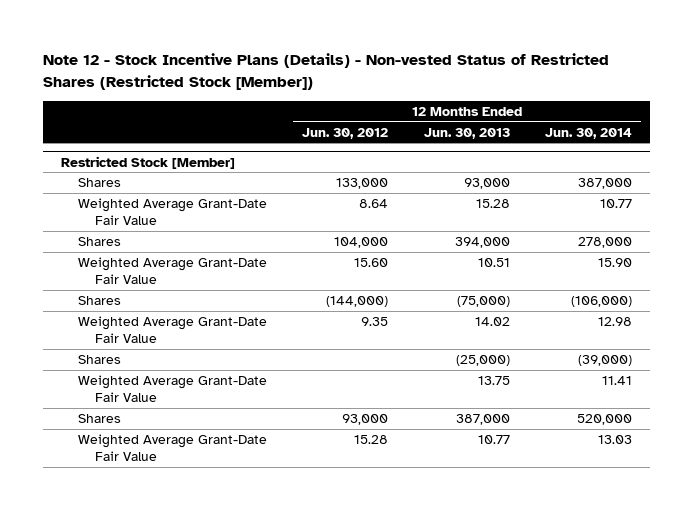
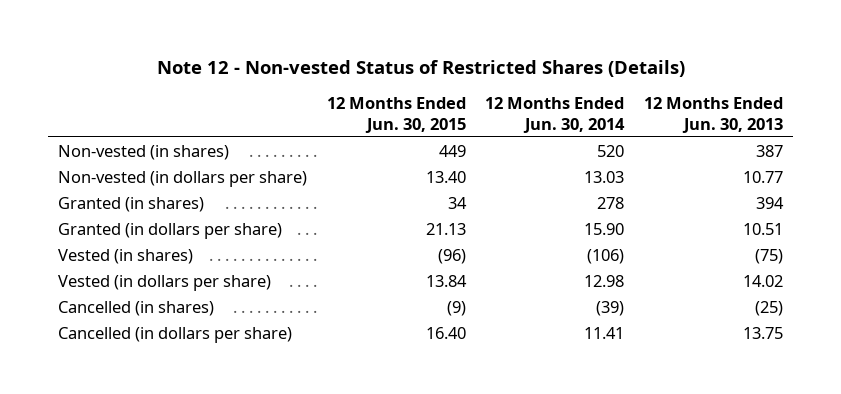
- Note 12 - Stock Incentive Plans (Details) - Non-vested Status of Restricted Shares (Restricted Stock [Member])
+ Note 12 - Non-vested Status of Restricted Shares (Details)
- | 12 Months Ended Jun. 30, 2012 | 12 Months Ended Jun. 30, 2013 | 12 Months Ended Jun. 30, 2014
+ | 12 Months Ended Jun. 30, 2015 | 12 Months Ended Jun. 30, 2014 | 12 Months Ended Jun. 30, 2013
- Restricted Stock [Member]
- Shares | 133,000 | 93,000 | 387,000
- Weighted Average Grant-Date Fair Value | 8.64 | 15.28 | 10.77
- Shares | 104,000 | 394,000 | 278,000
- Weighted Average Grant-Date Fair Value | 15.60 | 10.51 | 15.90
- Shares | (144,000) | (75,000) | (106,000)
- Weighted Average Grant-Date Fair Value | 9.35 | 14.02 | 12.98
- Shares | | (25,000) | (39,000)
- Weighted Average Grant-Date Fair Value | | 13.75 | 11.41
- Shares | 93,000 | 387,000 | 520,000
- Weighted Average Grant-Date Fair Value | 15.28 | 10.77 | 13.03
+ Non-vested (in shares) | 449 | 520 | 387
+ Non-vested (in dollars per share) | 13.40 | 13.03 | 10.77
+ Granted (in shares) | 34 | 278 | 394
+ Granted (in dollars per share) | 21.13 | 15.90 | 10.51
+ Vested (in shares) | (96) | (106) | (75)
+ Vested (in dollars per share) | 13.84 | 12.98 | 14.02
+ Cancelled (in shares) | (9) | (39) | (25)
+ Cancelled (in dollars per share) | 16.40 | 11.41 | 13.75

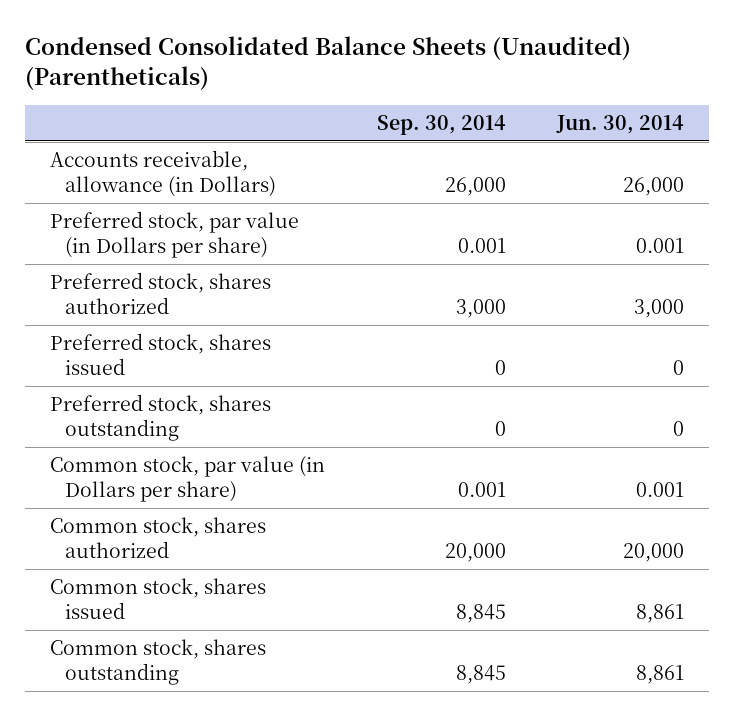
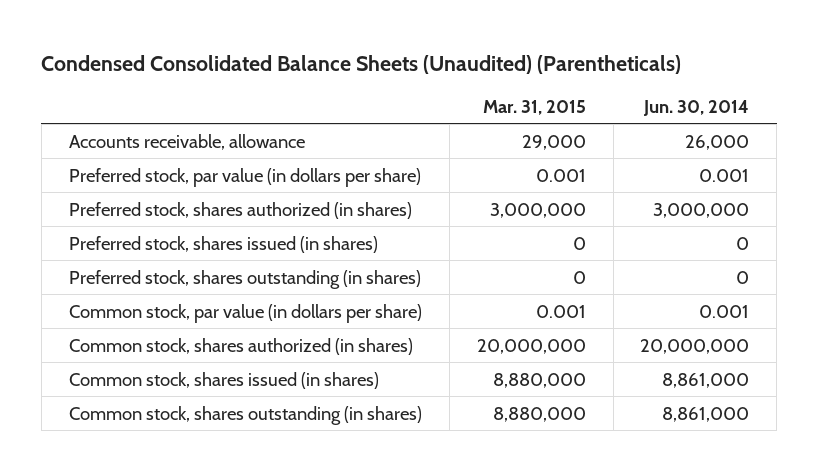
- | Sep. 30, 2014 | Jun. 30, 2014
+ | Mar. 31, 2015 | Jun. 30, 2014
- Accounts receivable, allowance (in Dollars) | 26,000 | 26,000
- Preferred stock, par value (in Dollars per share) | 0.001 | 0.001
- Preferred stock, shares authorized | 3,000 | 3,000
- Preferred stock, shares issued | 0 | 0
- Preferred stock, shares outstanding | 0 | 0
- Common stock, par value (in Dollars per share) | 0.001 | 0.001
- Common stock, shares authorized | 20,000 | 20,000
- Common stock, shares issued | 8,845 | 8,861
- Common stock, shares outstanding | 8,845 | 8,861
+ Accounts receivable, allowance | 29,000 | 26,000
+ Preferred stock, par value (in dollars per share) | 0.001 | 0.001
+ Preferred stock, shares authorized (in shares) | 3,000,000 | 3,000,000
+ Preferred stock, shares issued (in shares) | 0 | 0
+ Preferred stock, shares outstanding (in shares) | 0 | 0
+ Common stock, par value (in dollars per share) | 0.001 | 0.001
+ Common stock, shares authorized (in shares) | 20,000,000 | 20,000,000
+ Common stock, shares issued (in shares) | 8,880,000 | 8,861,000
+ Common stock, shares outstanding (in shares) | 8,880,000 | 8,861,000

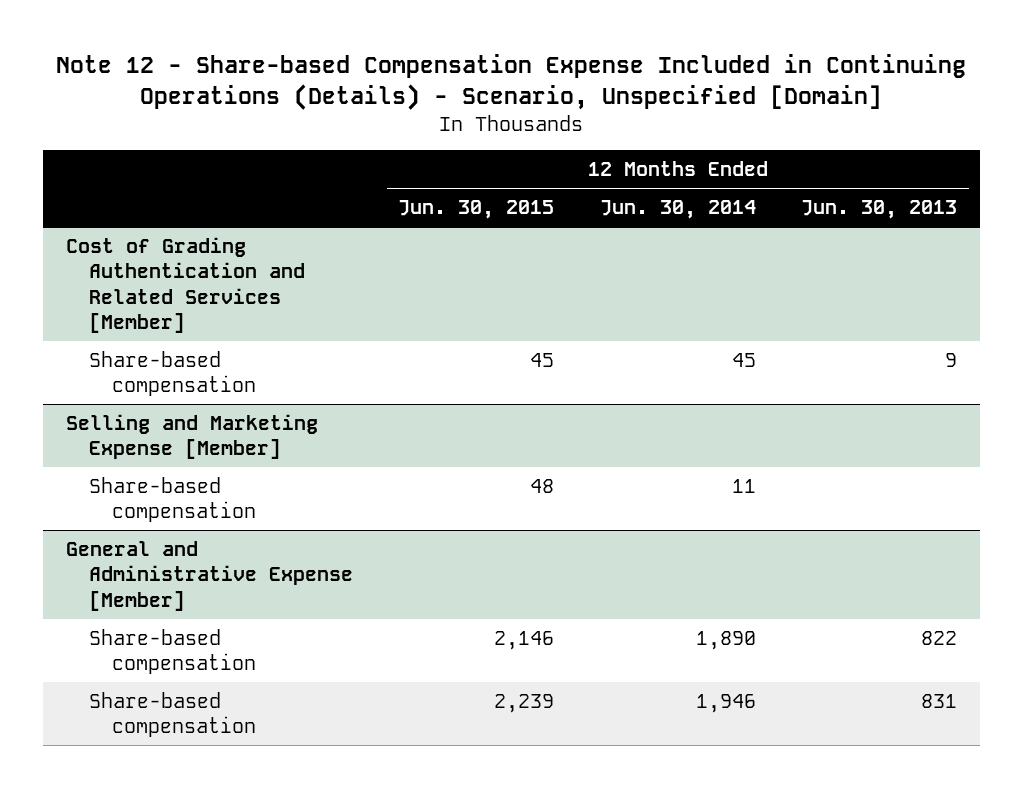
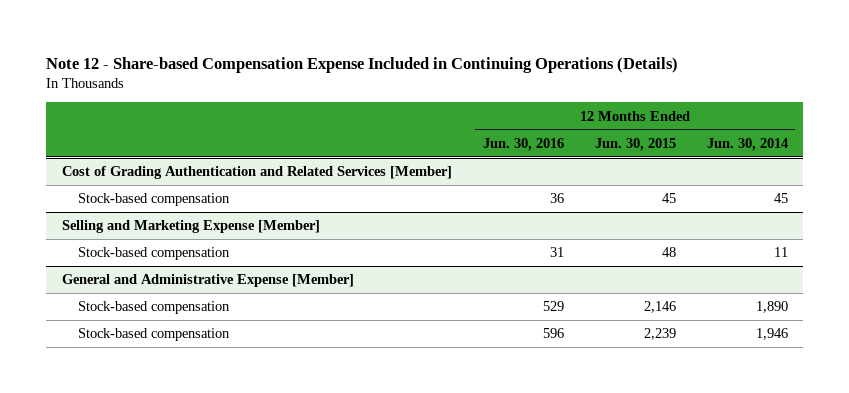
- Note 12 - Share-based Compensation Expense Included in Continuing Operations (Details) - Scenario, Unspecified [Domain]
+ Note 12 - Share-based Compensation Expense Included in Continuing Operations (Details)
- | 12 Months Ended Jun. 30, 2015 | 12 Months Ended Jun. 30, 2014 | 12 Months Ended Jun. 30, 2013
+ | 12 Months Ended Jun. 30, 2016 | 12 Months Ended Jun. 30, 2015 | 12 Months Ended Jun. 30, 2014
@ Cost of Grading Authentication and Related Services [Member]
- Share-based compensation | 45 | 45 | 9
+ Stock-based compensation | 36 | 45 | 45
@ Selling and Marketing Expense [Member]
- Share-based compensation | 48 | 11 |
+ Stock-based compensation | 31 | 48 | 11
@ General and Administrative Expense [Member]
- Share-based compensation | 2,146 | 1,890 | 822
- Share-based compensation | 2,239 | 1,946 | 831
+ Stock-based compensation | 529 | 2,146 | 1,890
+ Stock-based compensation | 596 | 2,239 | 1,946

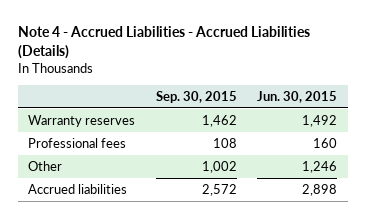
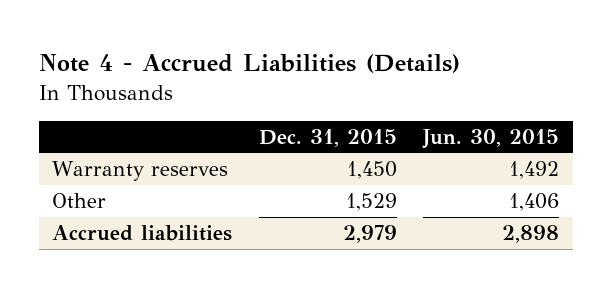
- Note 4 - Accrued Liabilities - Accrued Liabilities (Details)
+ Note 4 - Accrued Liabilities (Details)
- | Sep. 30, 2015 | Jun. 30, 2015
+ | Dec. 31, 2015 | Jun. 30, 2015
- Professional fees | 108 | 160
- Other | 1,002 | 1,246
+ Other | 1,529 | 1,406

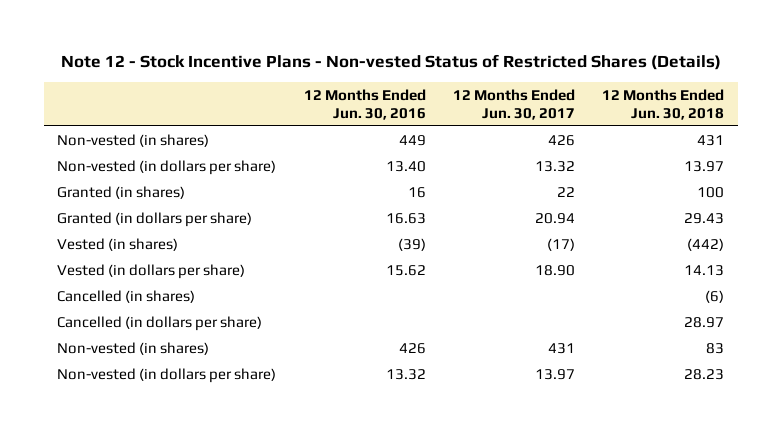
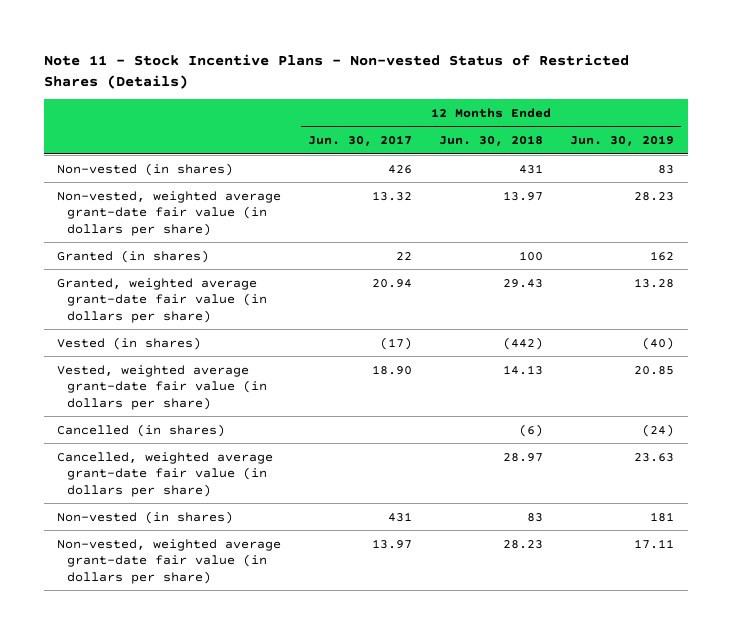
- Note 12 - Stock Incentive Plans - Non-vested Status of Restricted Shares (Details)
+ Note 11 - Stock Incentive Plans - Non-vested Status of Restricted Shares (Details)
- | 12 Months Ended Jun. 30, 2016 | 12 Months Ended Jun. 30, 2017 | 12 Months Ended Jun. 30, 2018
+ | 12 Months Ended Jun. 30, 2017 | 12 Months Ended Jun. 30, 2018 | 12 Months Ended Jun. 30, 2019
- Non-vested (in dollars per share) | 13.40 | 13.32 | 13.97
+ Non-vested, weighted average grant-date fair value (in dollars per share) | 13.32 | 13.97 | 28.23
- Granted (in dollars per share) | 16.63 | 20.94 | 29.43
+ Granted, weighted average grant-date fair value (in dollars per share) | 20.94 | 29.43 | 13.28
- Vested (in dollars per share) | 15.62 | 18.90 | 14.13
+ Vested, weighted average grant-date fair value (in dollars per share) | 18.90 | 14.13 | 20.85
- Cancelled (in dollars per share) | | | 28.97
+ Cancelled, weighted average grant-date fair value (in dollars per share) | | 28.97 | 23.63
- Non-vested (in dollars per share) | 13.32 | 13.97 | 28.23
+ Non-vested, weighted average grant-date fair value (in dollars per share) | 13.97 | 28.23 | 17.11

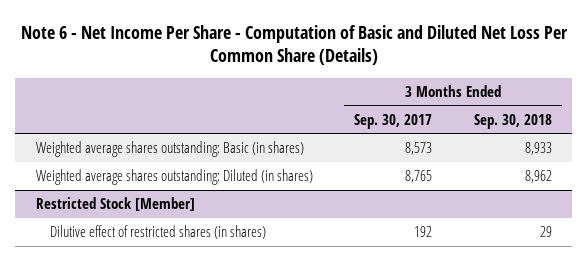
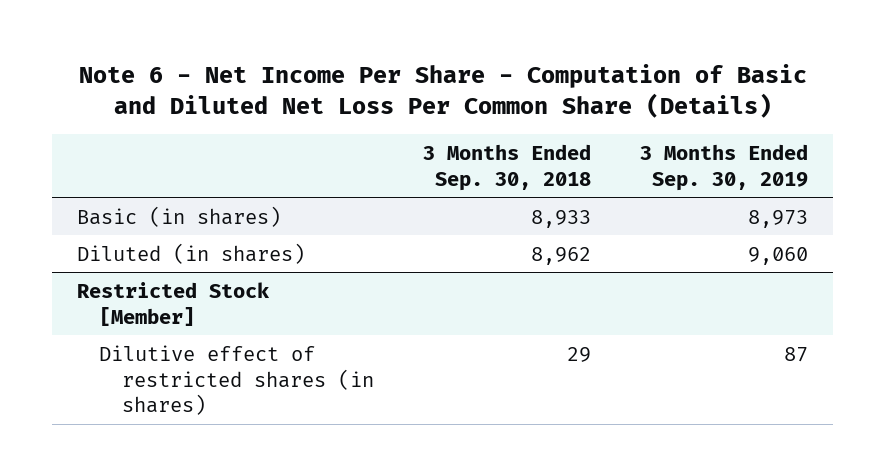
- | 3 Months Ended Sep. 30, 2017 | 3 Months Ended Sep. 30, 2018
+ | 3 Months Ended Sep. 30, 2018 | 3 Months Ended Sep. 30, 2019
- Weighted average shares outstanding: Basic (in shares) | 8,573 | 8,933
- Weighted average shares outstanding: Diluted (in shares) | 8,765 | 8,962
+ Basic (in shares) | 8,933 | 8,973
+ Diluted (in shares) | 8,962 | 9,060

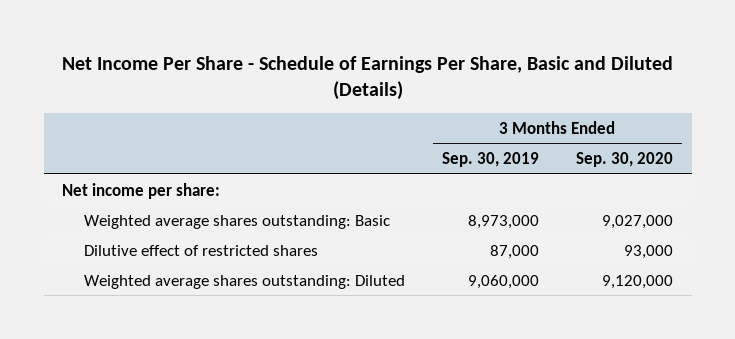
- Note 6 - Net Income Per Share - Computation of Basic and Diluted Net Loss Per Common Share (Details)
+ Net Income Per Share - Schedule of Earnings Per Share, Basic and Diluted (Details)
- | 3 Months Ended Sep. 30, 2018 | 3 Months Ended Sep. 30, 2019
+ | 3 Months Ended Sep. 30, 2019 | 3 Months Ended Sep. 30, 2020
- Basic (in shares) | 8,933 | 8,973
- Diluted (in shares) | 8,962 | 9,060
- Restricted Stock [Member]
- Dilutive effect of restricted shares (in shares) | 29 | 87
+ Net income per share:
+ Weighted average shares outstanding: Basic | 8,973,000 | 9,027,000
+ Dilutive effect of restricted shares | 87,000 | 93,000
+ Weighted average shares outstanding: Diluted | 9,060,000 | 9,120,000

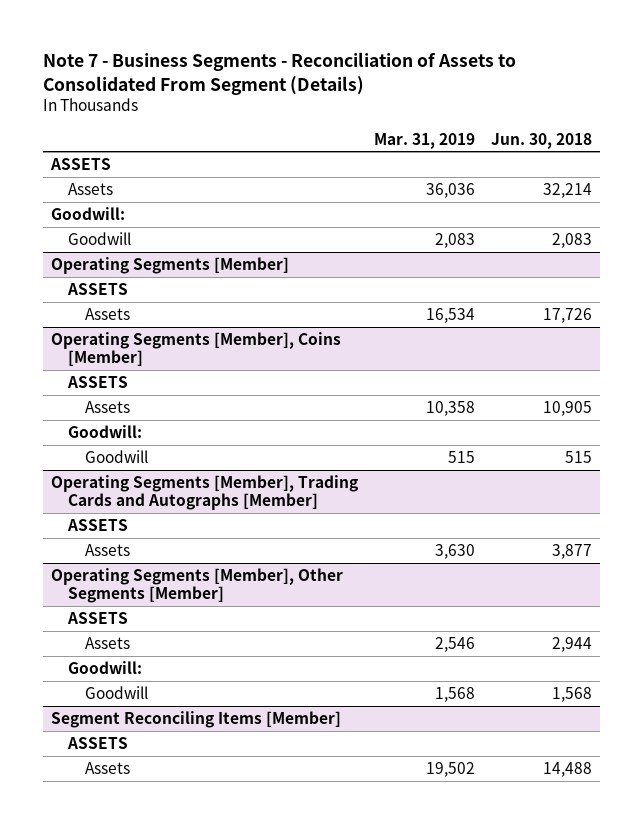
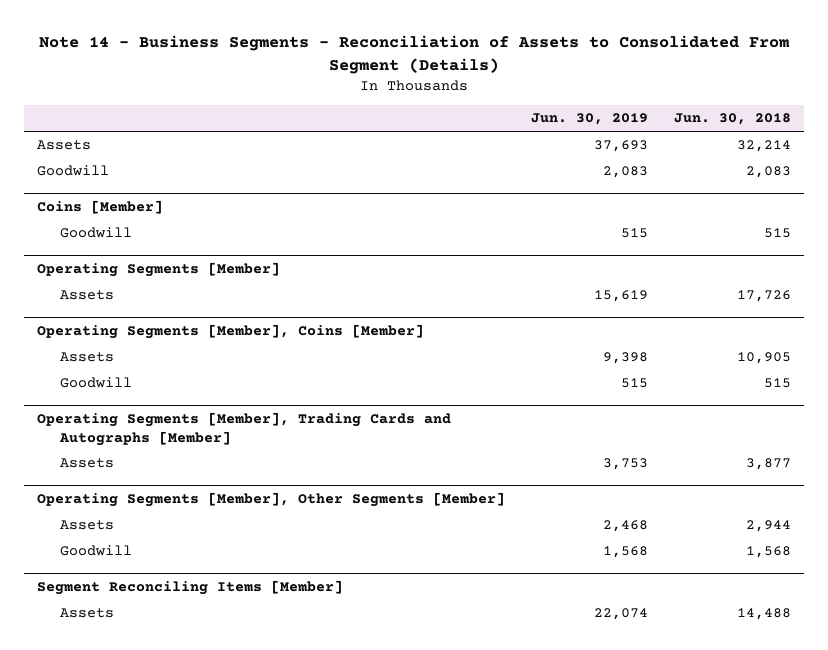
- Note 7 - Business Segments - Reconciliation of Assets to Consolidated From Segment (Details)
+ Note 14 - Business Segments - Reconciliation of Assets to Consolidated From Segment (Details)
- | Mar. 31, 2019 | Jun. 30, 2018
+ | Jun. 30, 2019 | Jun. 30, 2018
- ASSETS
- Goodwill:
+ Coins [Member]
+ Goodwill | 515 | 515
@ Operating Segments [Member]
- ASSETS
@ Operating Segments [Member], Coins [Member]
- ASSETS
- Goodwill:
@ Operating Segments [Member], Trading Cards and Autographs [Member]
- ASSETS
@ Operating Segments [Member], Other Segments [Member]
- ASSETS
- Goodwill:
@ Segment Reconciling Items [Member]
- ASSETS

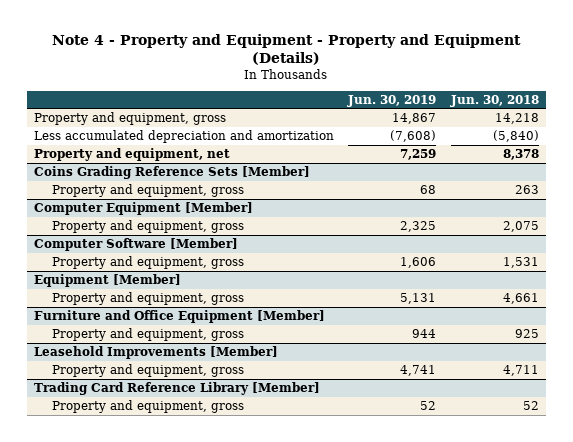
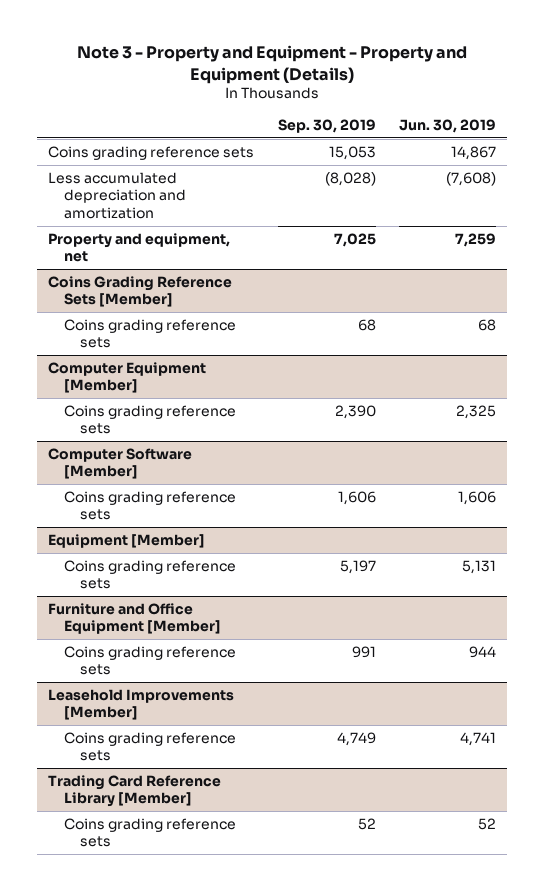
- Note 4 - Property and Equipment - Property and Equipment (Details)
+ Note 3 - Property and Equipment - Property and Equipment (Details)
- | Jun. 30, 2019 | Jun. 30, 2018
+ | Sep. 30, 2019 | Jun. 30, 2019
- Property and equipment, gross | 14,867 | 14,218
+ Coins grading reference sets | 15,053 | 14,867
@ Coins Grading Reference Sets [Member]
- Property and equipment, gross | 68 | 263
+ Coins grading reference sets | 68 | 68
@ Computer Equipment [Member]
- Property and equipment, gross | 2,325 | 2,075
+ Coins grading reference sets | 2,390 | 2,325
@ Computer Software [Member]
- Property and equipment, gross | 1,606 | 1,531
+ Coins grading reference sets | 1,606 | 1,606
@ Equipment [Member]
- Property and equipment, gross | 5,131 | 4,661
+ Coins grading reference sets | 5,197 | 5,131
@ Furniture and Office Equipment [Member]
- Property and equipment, gross | 944 | 925
+ Coins grading reference sets | 991 | 944
@ Leasehold Improvements [Member]
- Property and equipment, gross | 4,741 | 4,711
+ Coins grading reference sets | 4,749 | 4,741
@ Trading Card Reference Library [Member]
- Property and equipment, gross | 52 | 52
+ Coins grading reference sets | 52 | 52

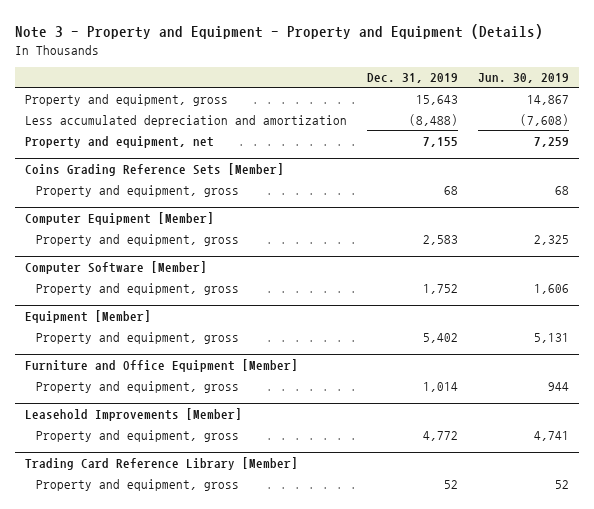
- | Sep. 30, 2019 | Jun. 30, 2019
+ | Dec. 31, 2019 | Jun. 30, 2019
- Coins grading reference sets | 15,053 | 14,867
+ Property and equipment, gross | 15,643 | 14,867
@ Coins Grading Reference Sets [Member]
- Coins grading reference sets | 68 | 68
+ Property and equipment, gross | 68 | 68
@ Computer Equipment [Member]
- Coins grading reference sets | 2,390 | 2,325
+ Property and equipment, gross | 2,583 | 2,325
@ Computer Software [Member]
- Coins grading reference sets | 1,606 | 1,606
+ Property and equipment, gross | 1,752 | 1,606
@ Equipment [Member]
- Coins grading reference sets | 5,197 | 5,131
+ Property and equipment, gross | 5,402 | 5,131
@ Furniture and Office Equipment [Member]
- Coins grading reference sets | 991 | 944
+ Property and equipment, gross | 1,014 | 944
@ Leasehold Improvements [Member]
- Coins grading reference sets | 4,749 | 4,741
+ Property and equipment, gross | 4,772 | 4,741
@ Trading Card Reference Library [Member]
- Coins grading reference sets | 52 | 52
+ Property and equipment, gross | 52 | 52

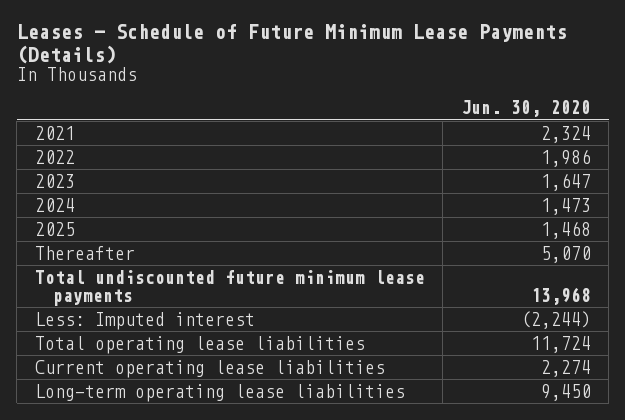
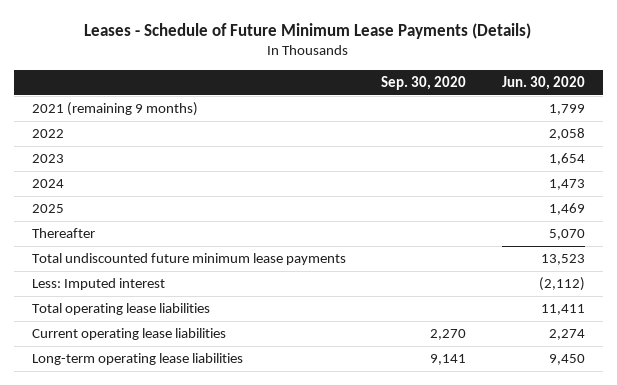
- | Jun. 30, 2020
+ | Sep. 30, 2020 | Jun. 30, 2020
- 2021 | 2,324
- 2022 | 1,986
- 2023 | 1,647
+ 2021 (remaining 9 months) | | 1,799
+ 2022 | | 2,058
+ 2023 | | 1,654
- 2025 | 1,468
+ 2025 | | 1,469
- Total undiscounted future minimum lease payments | 13,968
- Less: Imputed interest | (2,244)
- Total operating lease liabilities | 11,724
+ Total undiscounted future minimum lease payments | | 13,523
+ Less: Imputed interest | | (2,112)
+ Total operating lease liabilities | | 11,411

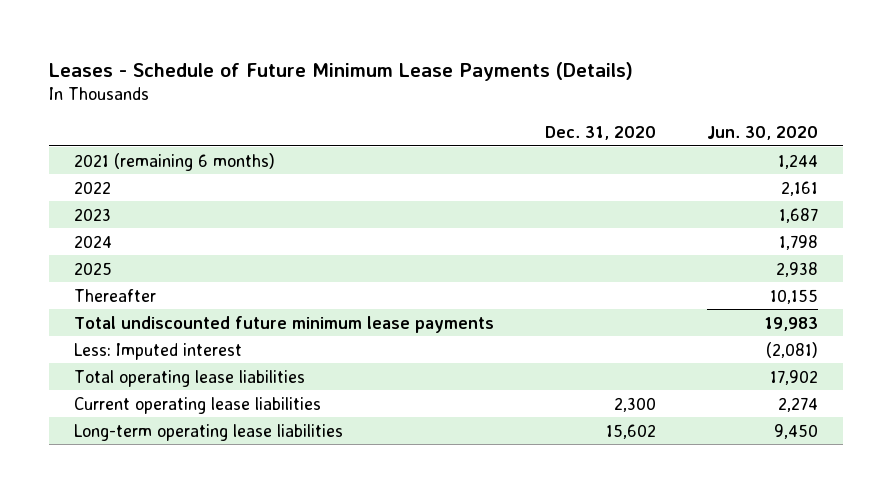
- | Sep. 30, 2020 | Jun. 30, 2020
+ | Dec. 31, 2020 | Jun. 30, 2020
- 2021 (remaining 9 months) | | 1,799
- 2022 | | 2,058
- 2023 | | 1,654
- 2024 | | 1,473
- 2025 | | 1,469
- Thereafter | | 5,070
- Total undiscounted future minimum lease payments | | 13,523
- Less: Imputed interest | | (2,112)
- Total operating lease liabilities | | 11,411
+ 2021 (remaining 6 months) | | 1,244
+ 2022 | | 2,161
+ 2023 | | 1,687
+ 2024 | | 1,798
+ 2025 | | 2,938
+ Thereafter | | 10,155
+ Total undiscounted future minimum lease payments | | 19,983
+ Less: Imputed interest | | (2,081)
+ Total operating lease liabilities | | 17,902

